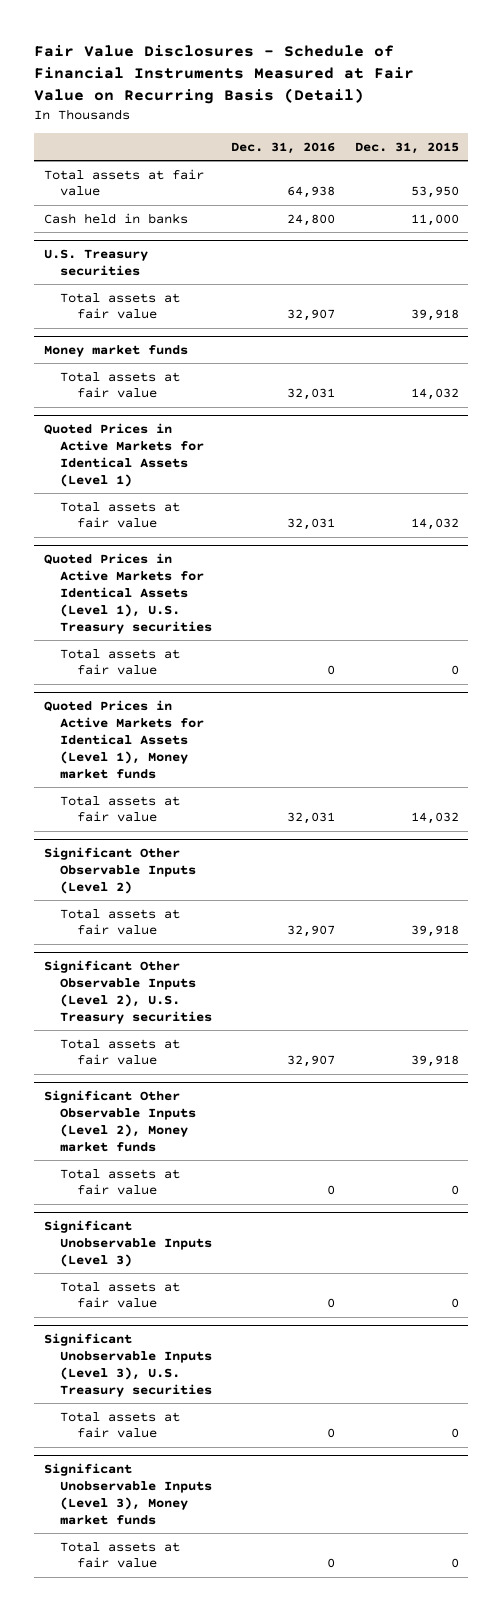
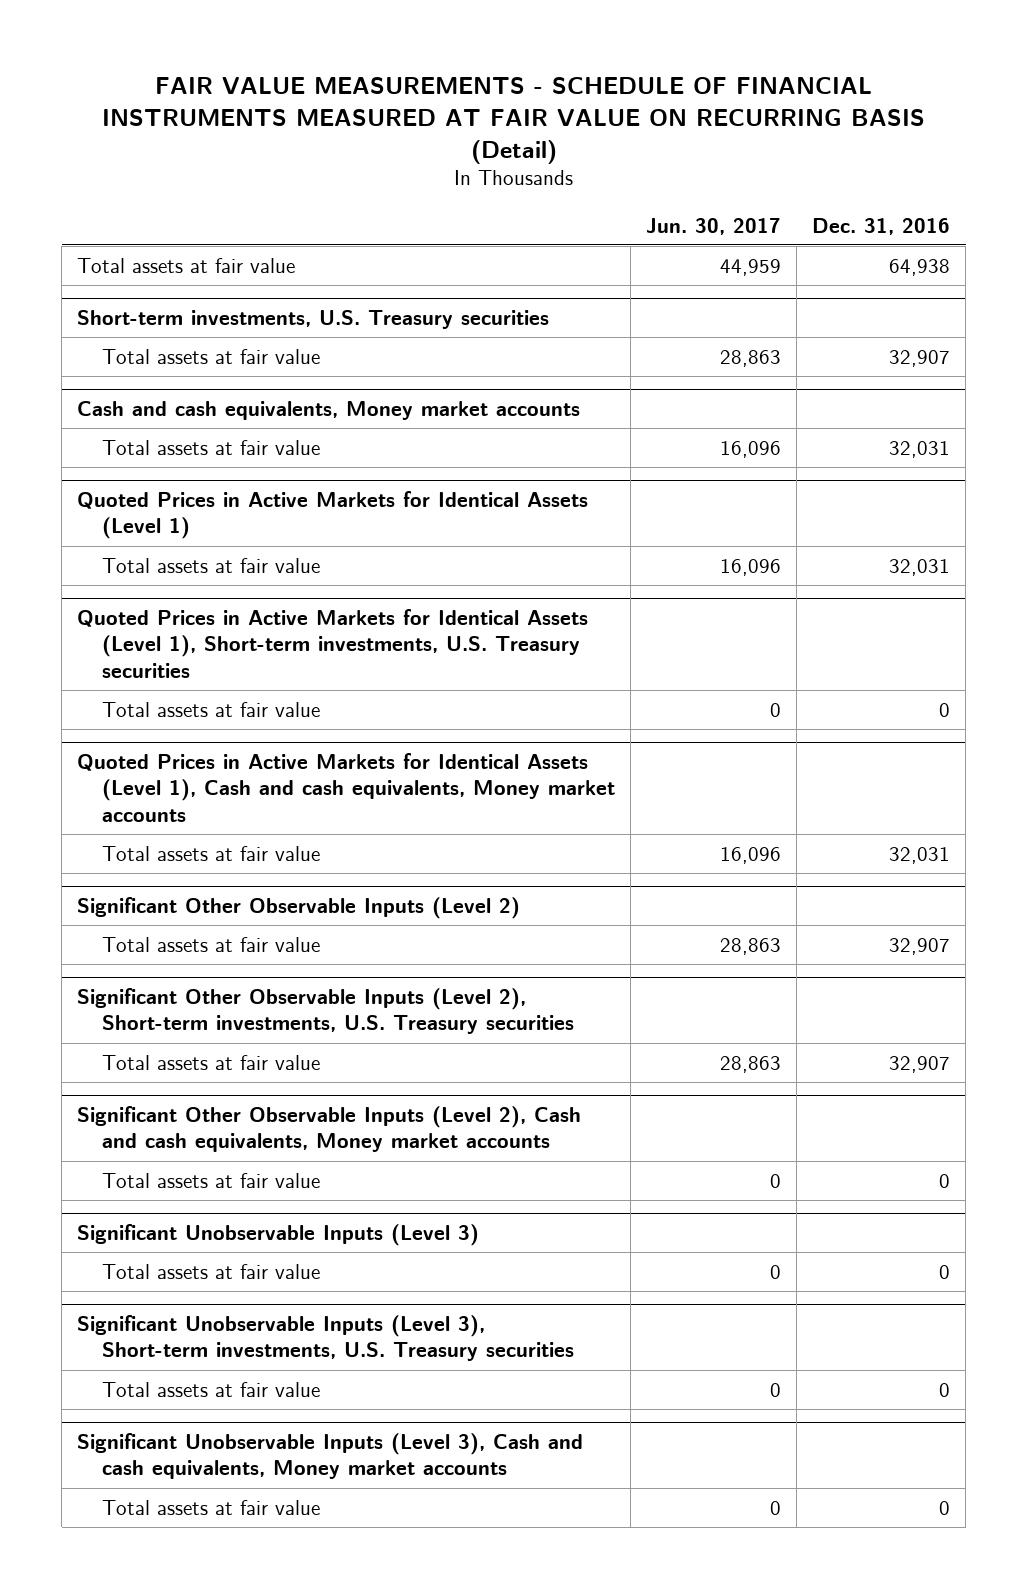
- Fair Value Disclosures - Schedule of Financial Instruments Measured at Fair Value on Recurring Basis (Detail)
+ FAIR VALUE MEASUREMENTS - SCHEDULE OF FINANCIAL INSTRUMENTS MEASURED AT FAIR VALUE ON RECURRING BASIS (Detail)
- | Dec. 31, 2016 | Dec. 31, 2015
+ | Jun. 30, 2017 | Dec. 31, 2016
- Cash held in banks | 24,800 | 11,000
- U.S. Treasury securities
+ Short-term investments, U.S. Treasury securities
- Money market funds
+ Cash and cash equivalents, Money market accounts
- Quoted Prices in Active Markets for Identical Assets (Level 1), U.S. Treasury securities
+ Quoted Prices in Active Markets for Identical Assets (Level 1), Short-term investments, U.S. Treasury securities
- Quoted Prices in Active Markets for Identical Assets (Level 1), Money market funds
+ Quoted Prices in Active Markets for Identical Assets (Level 1), Cash and cash equivalents, Money market accounts
- Significant Other Observable Inputs (Level 2), U.S. Treasury securities
+ Significant Other Observable Inputs (Level 2), Short-term investments, U.S. Treasury securities
- Significant Other Observable Inputs (Level 2), Money market funds
+ Significant Other Observable Inputs (Level 2), Cash and cash equivalents, Money market accounts
- Significant Unobservable Inputs (Level 3), U.S. Treasury securities
+ Significant Unobservable Inputs (Level 3), Short-term investments, U.S. Treasury securities
- Significant Unobservable Inputs (Level 3), Money market funds
+ Significant Unobservable Inputs (Level 3), Cash and cash equivalents, Money market accounts

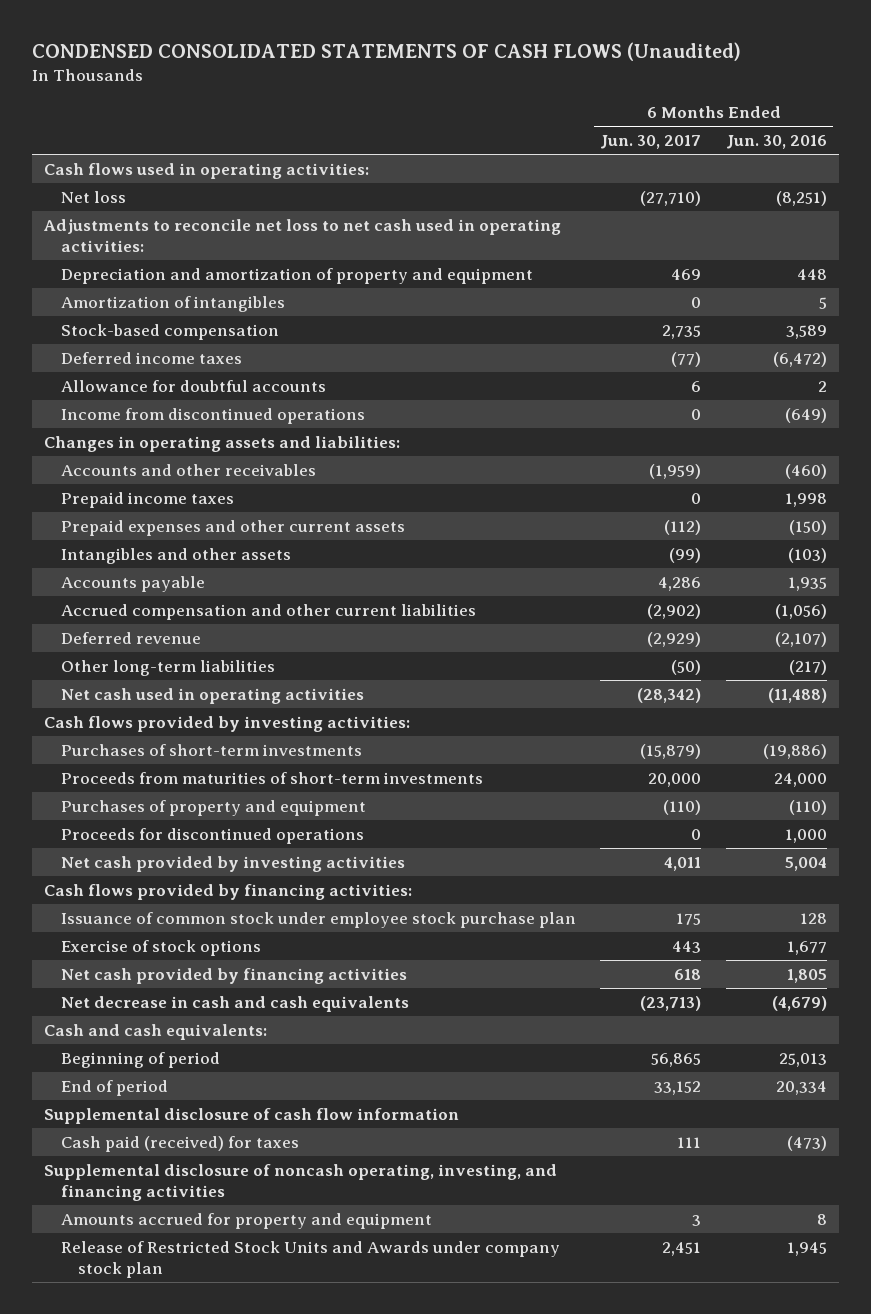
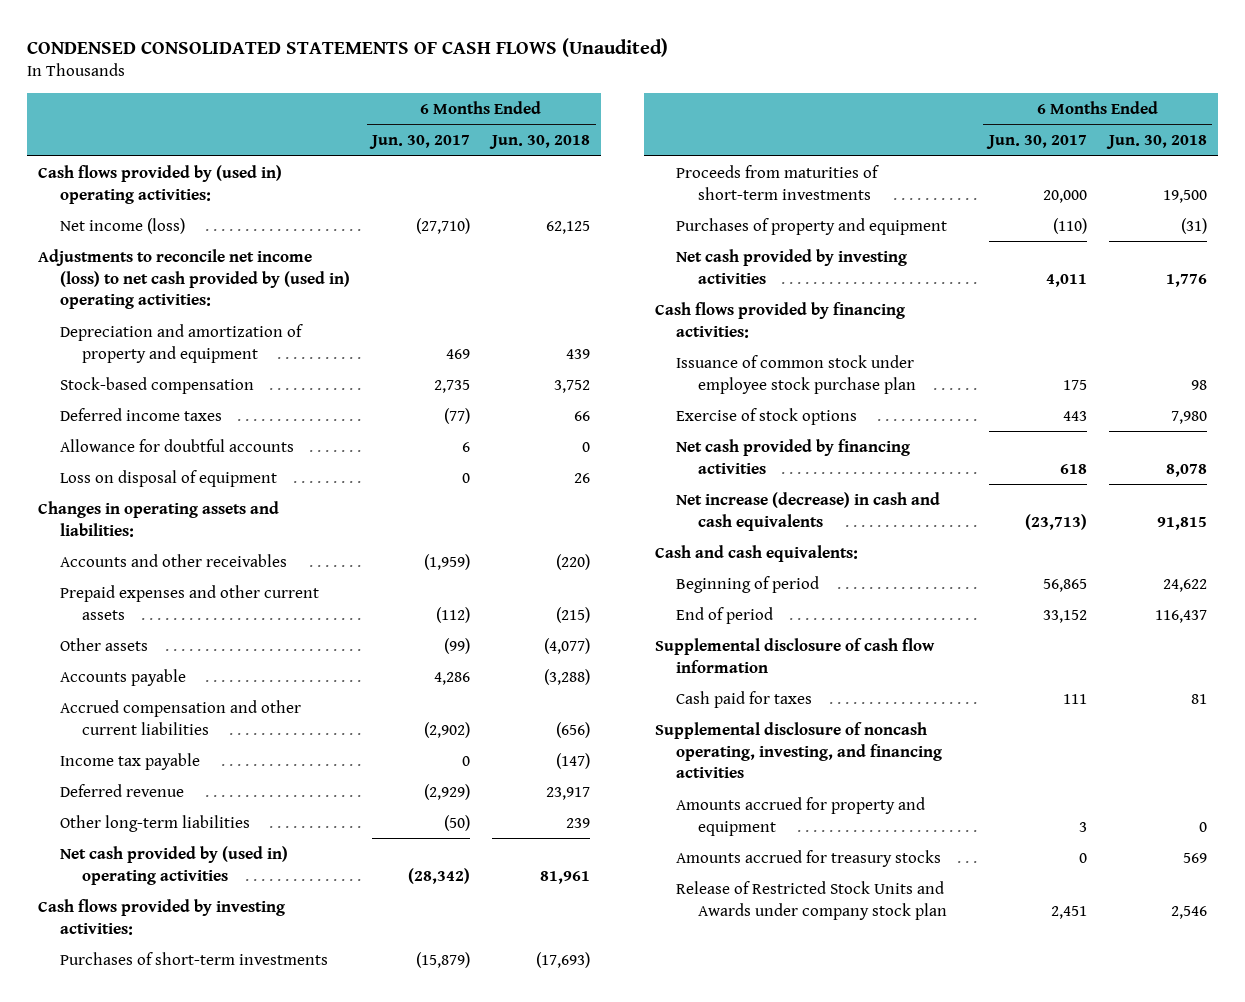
- | 6 Months Ended Jun. 30, 2017 | 6 Months Ended Jun. 30, 2016
+ | 6 Months Ended Jun. 30, 2017 | 6 Months Ended Jun. 30, 2018
- Cash flows used in operating activities:
- Net loss | (27,710) | (8,251)
- Adjustments to reconcile net loss to net cash used in operating activities:
+ Cash flows provided by (used in) operating activities:
+ Net income (loss) | (27,710) | 62,125
+ Adjustments to reconcile net income (loss) to net cash provided by (used in) operating activities:
- Amortization of intangibles | 0 | 5
- Income from discontinued operations | 0 | (649)
+ Loss on disposal of equipment | 0 | 26
- Prepaid income taxes | 0 | 1,998
- Intangibles and other assets | (99) | (103)
+ Other assets | (99) | (4,077)
+ Income tax payable | 0 | (147)
- Net cash used in operating activities | (28,342) | (11,488)
+ Net cash provided by (used in) operating activities | (28,342) | 81,961
- Proceeds for discontinued operations | 0 | 1,000
- Net decrease in cash and cash equivalents | (23,713) | (4,679)
+ Net increase (decrease) in cash and cash equivalents | (23,713) | 91,815
- Cash paid (received) for taxes | 111 | (473)
+ Cash paid for taxes | 111 | 81
+ Amounts accrued for treasury stocks | 0 | 569

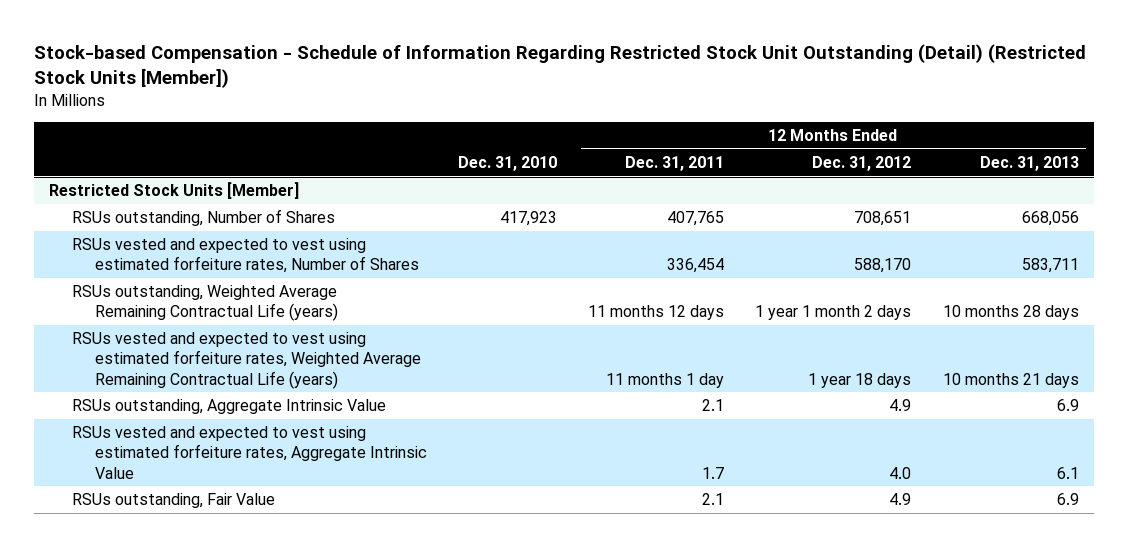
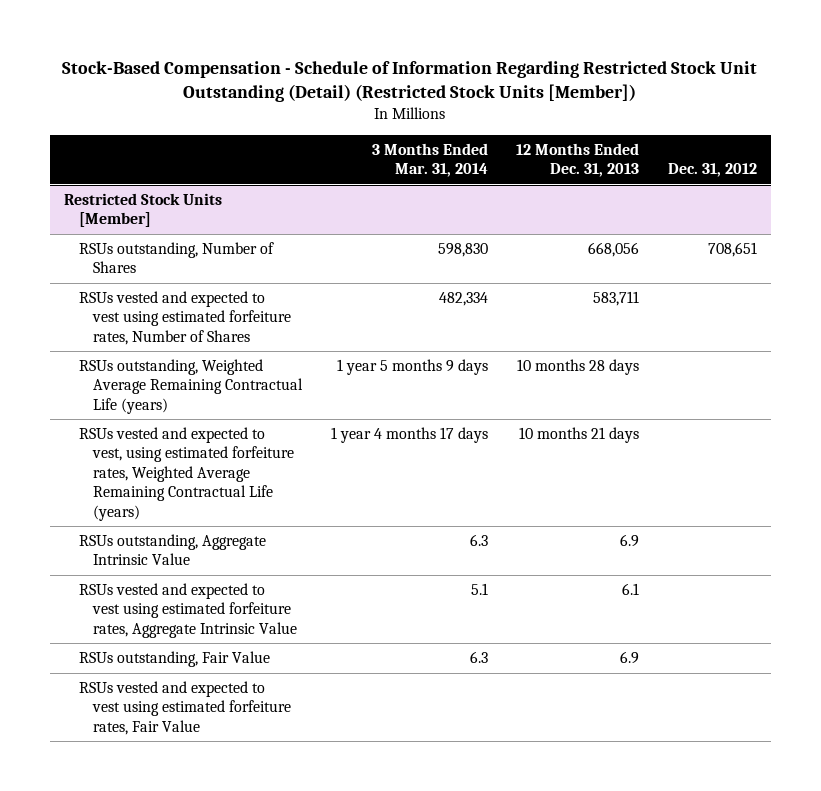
- Stock-based Compensation - Schedule of Information Regarding Restricted Stock Unit Outstanding (Detail) (Restricted Stock Units [Member])
+ Stock-Based Compensation - Schedule of Information Regarding Restricted Stock Unit Outstanding (Detail) (Restricted Stock Units [Member])
- | Dec. 31, 2010 | 12 Months Ended Dec. 31, 2011 | 12 Months Ended Dec. 31, 2012 | 12 Months Ended Dec. 31, 2013
+ | 3 Months Ended Mar. 31, 2014 | 12 Months Ended Dec. 31, 2013 | Dec. 31, 2012
@ Restricted Stock Units [Member]
- RSUs vested and expected to vest using estimated forfeiture rates, Weighted Average Remaining Contractual Life (years) | | 11 months 1 day | 1 year 18 days | 10 months 21 days
+ RSUs vested and expected to vest, using estimated forfeiture rates, Weighted Average Remaining Contractual Life (years) | 1 year 4 months 17 days | 10 months 21 days |
+ RSUs vested and expected to vest using estimated forfeiture rates, Fair Value

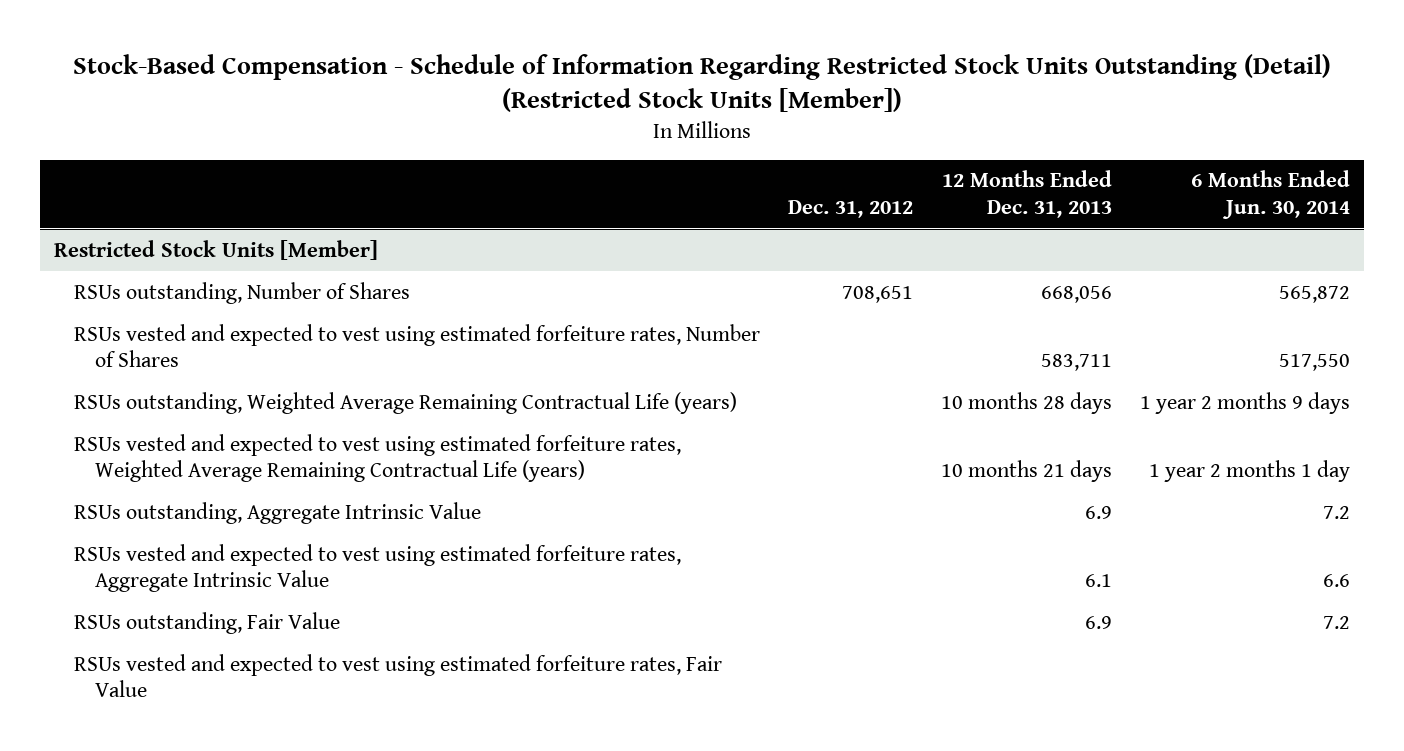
- Stock-Based Compensation - Schedule of Information Regarding Restricted Stock Unit Outstanding (Detail) (Restricted Stock Units [Member])
+ Stock-Based Compensation - Schedule of Information Regarding Restricted Stock Units Outstanding (Detail) (Restricted Stock Units [Member])
- | 3 Months Ended Mar. 31, 2014 | 12 Months Ended Dec. 31, 2013 | Dec. 31, 2012
+ | Dec. 31, 2012 | 12 Months Ended Dec. 31, 2013 | 6 Months Ended Jun. 30, 2014
@ Restricted Stock Units [Member]
- RSUs vested and expected to vest, using estimated forfeiture rates, Weighted Average Remaining Contractual Life (years) | 1 year 4 months 17 days | 10 months 21 days |
+ RSUs vested and expected to vest using estimated forfeiture rates, Weighted Average Remaining Contractual Life (years) | | 10 months 21 days | 1 year 2 months 1 day

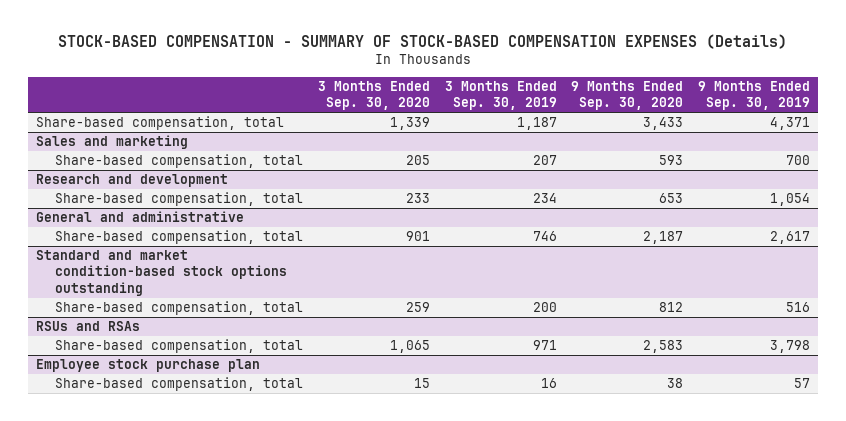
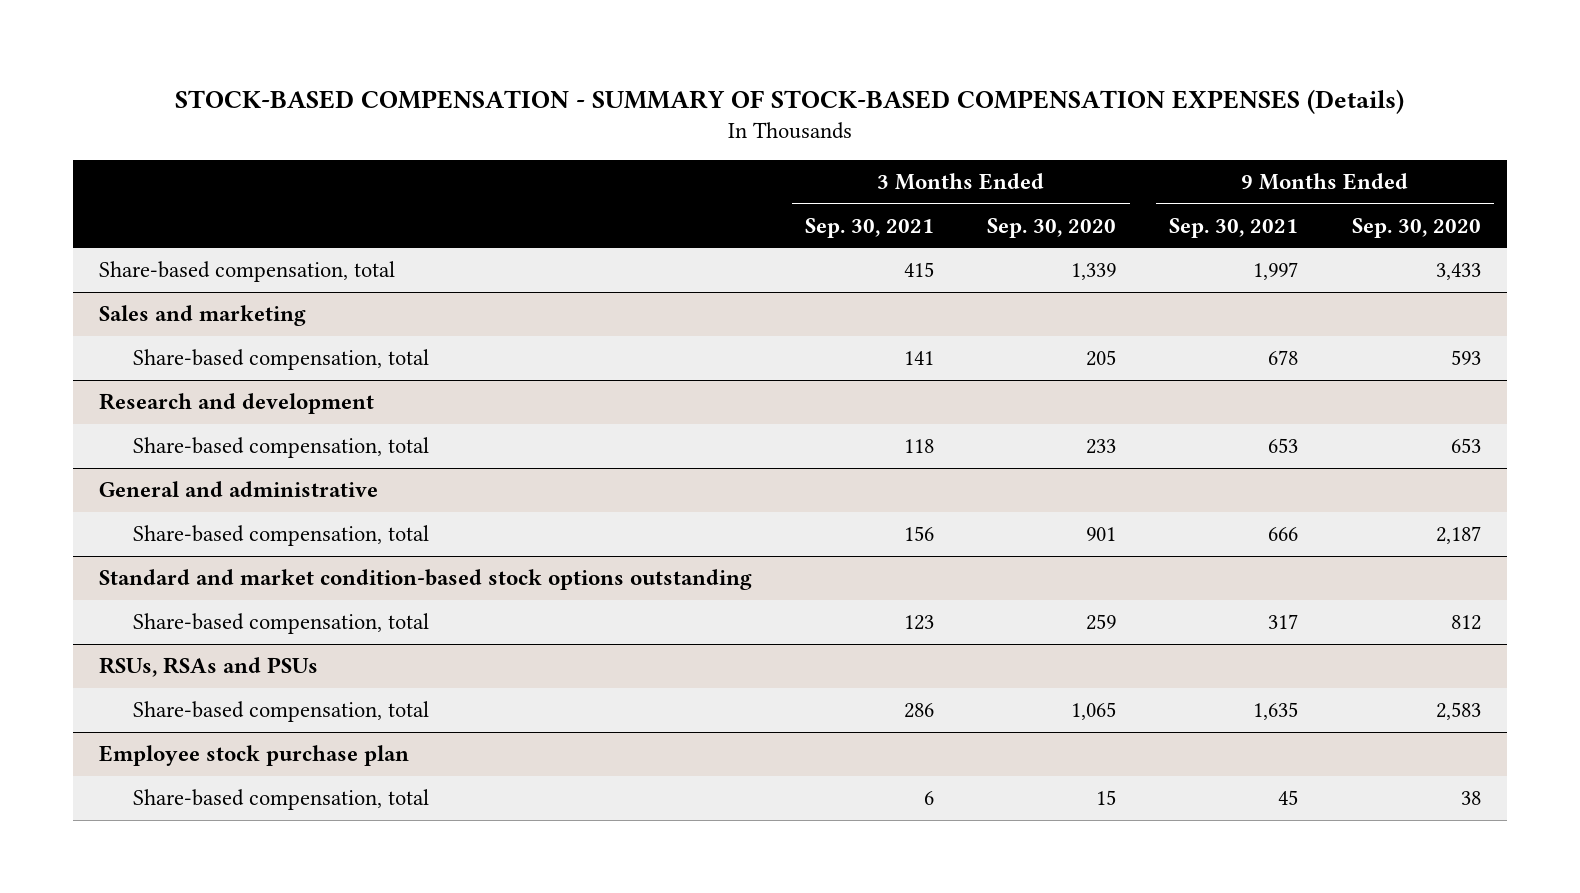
- | 3 Months Ended Sep. 30, 2020 | 3 Months Ended Sep. 30, 2019 | 9 Months Ended Sep. 30, 2020 | 9 Months Ended Sep. 30, 2019
+ | 3 Months Ended Sep. 30, 2021 | 3 Months Ended Sep. 30, 2020 | 9 Months Ended Sep. 30, 2021 | 9 Months Ended Sep. 30, 2020
- RSUs and RSAs
+ RSUs, RSAs and PSUs

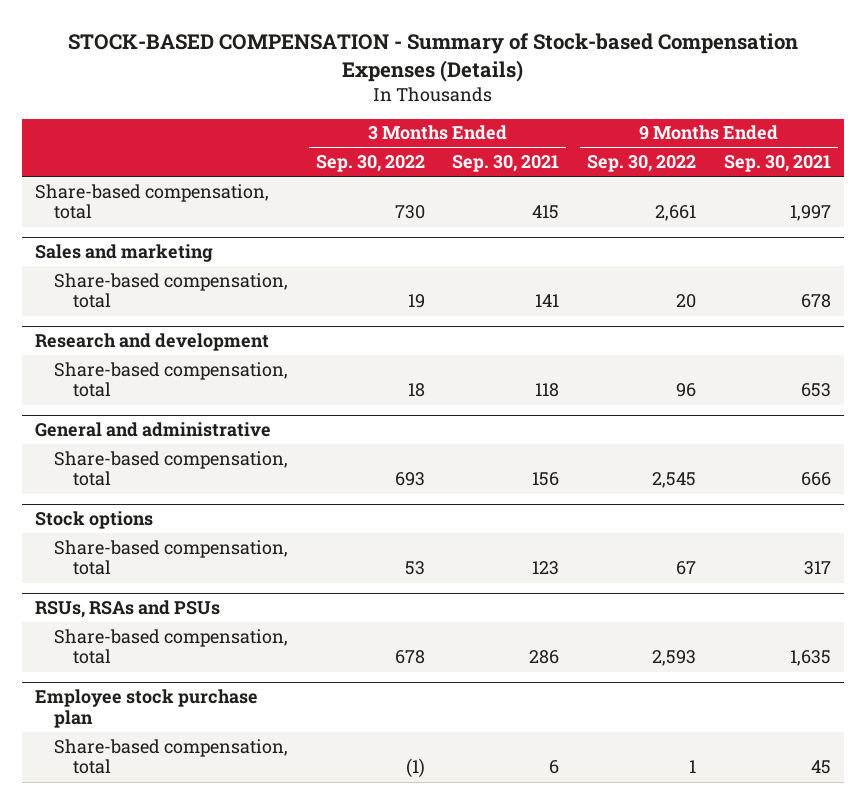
- STOCK-BASED COMPENSATION - SUMMARY OF STOCK-BASED COMPENSATION EXPENSES (Details)
+ STOCK-BASED COMPENSATION - Summary of Stock-based Compensation Expenses (Details)
- | 3 Months Ended Sep. 30, 2021 | 3 Months Ended Sep. 30, 2020 | 9 Months Ended Sep. 30, 2021 | 9 Months Ended Sep. 30, 2020
+ | 3 Months Ended Sep. 30, 2022 | 3 Months Ended Sep. 30, 2021 | 9 Months Ended Sep. 30, 2022 | 9 Months Ended Sep. 30, 2021
- Standard and market condition-based stock options outstanding
+ Stock options

